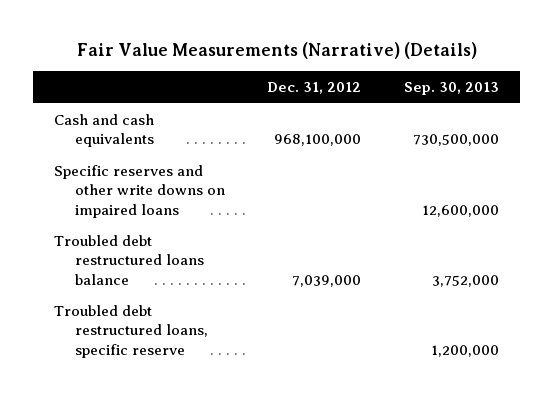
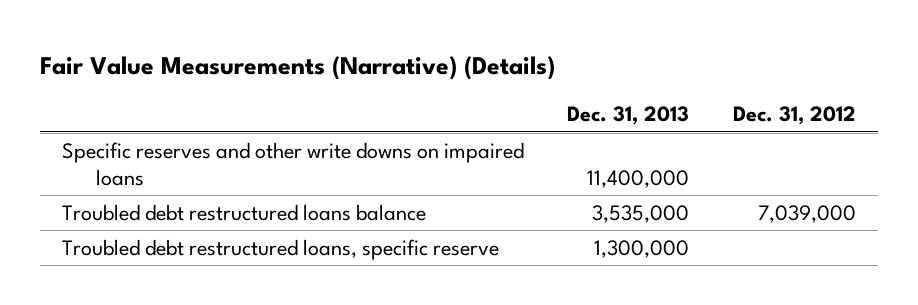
- | Dec. 31, 2012 | Sep. 30, 2013
+ | Dec. 31, 2013 | Dec. 31, 2012
- Cash and cash equivalents | 968,100,000 | 730,500,000

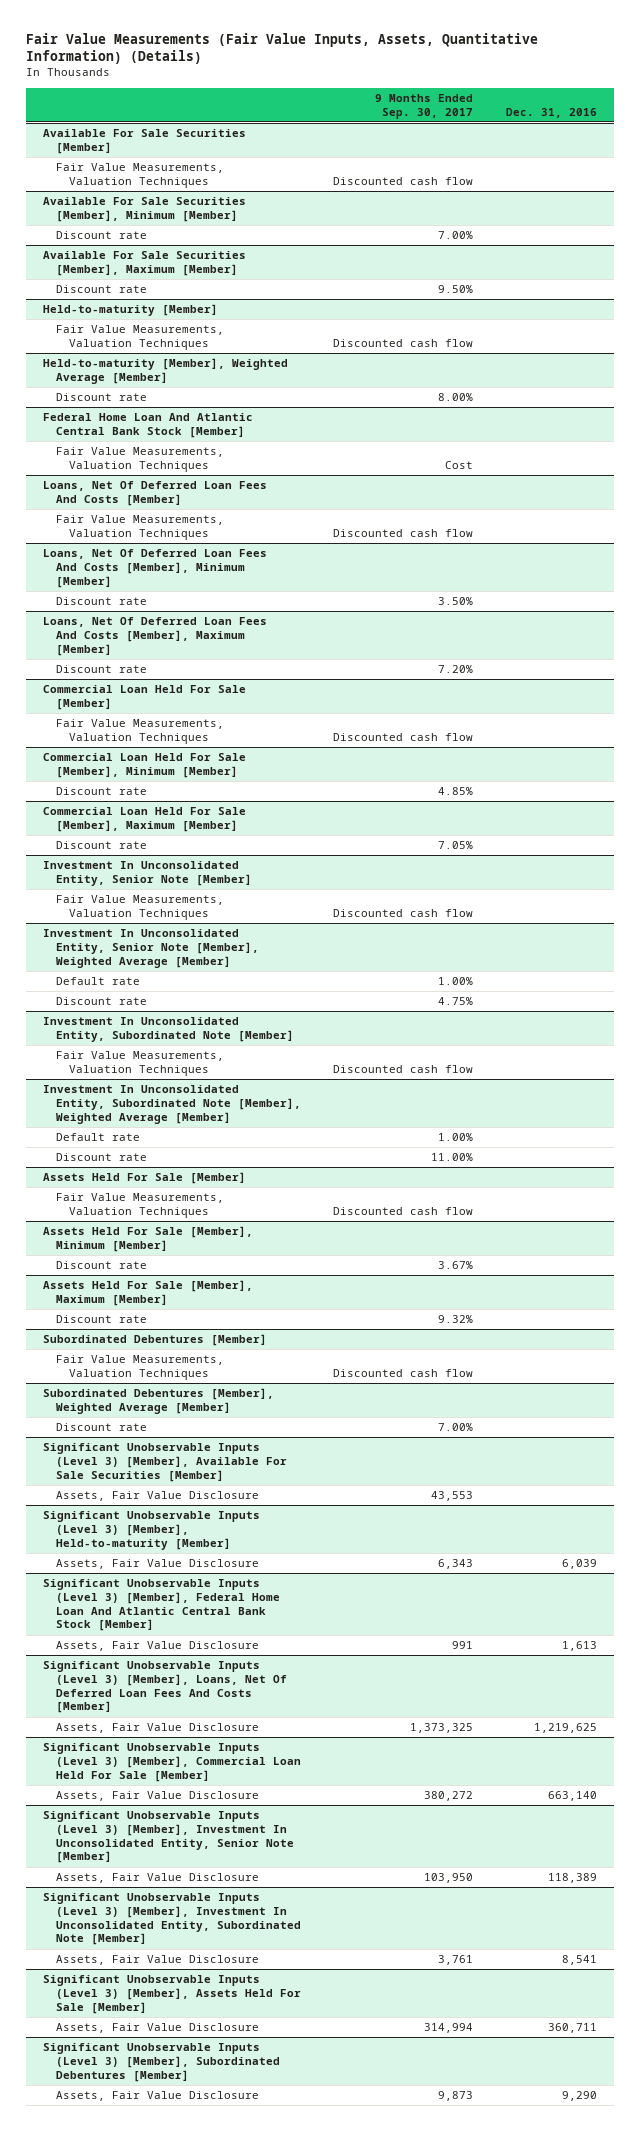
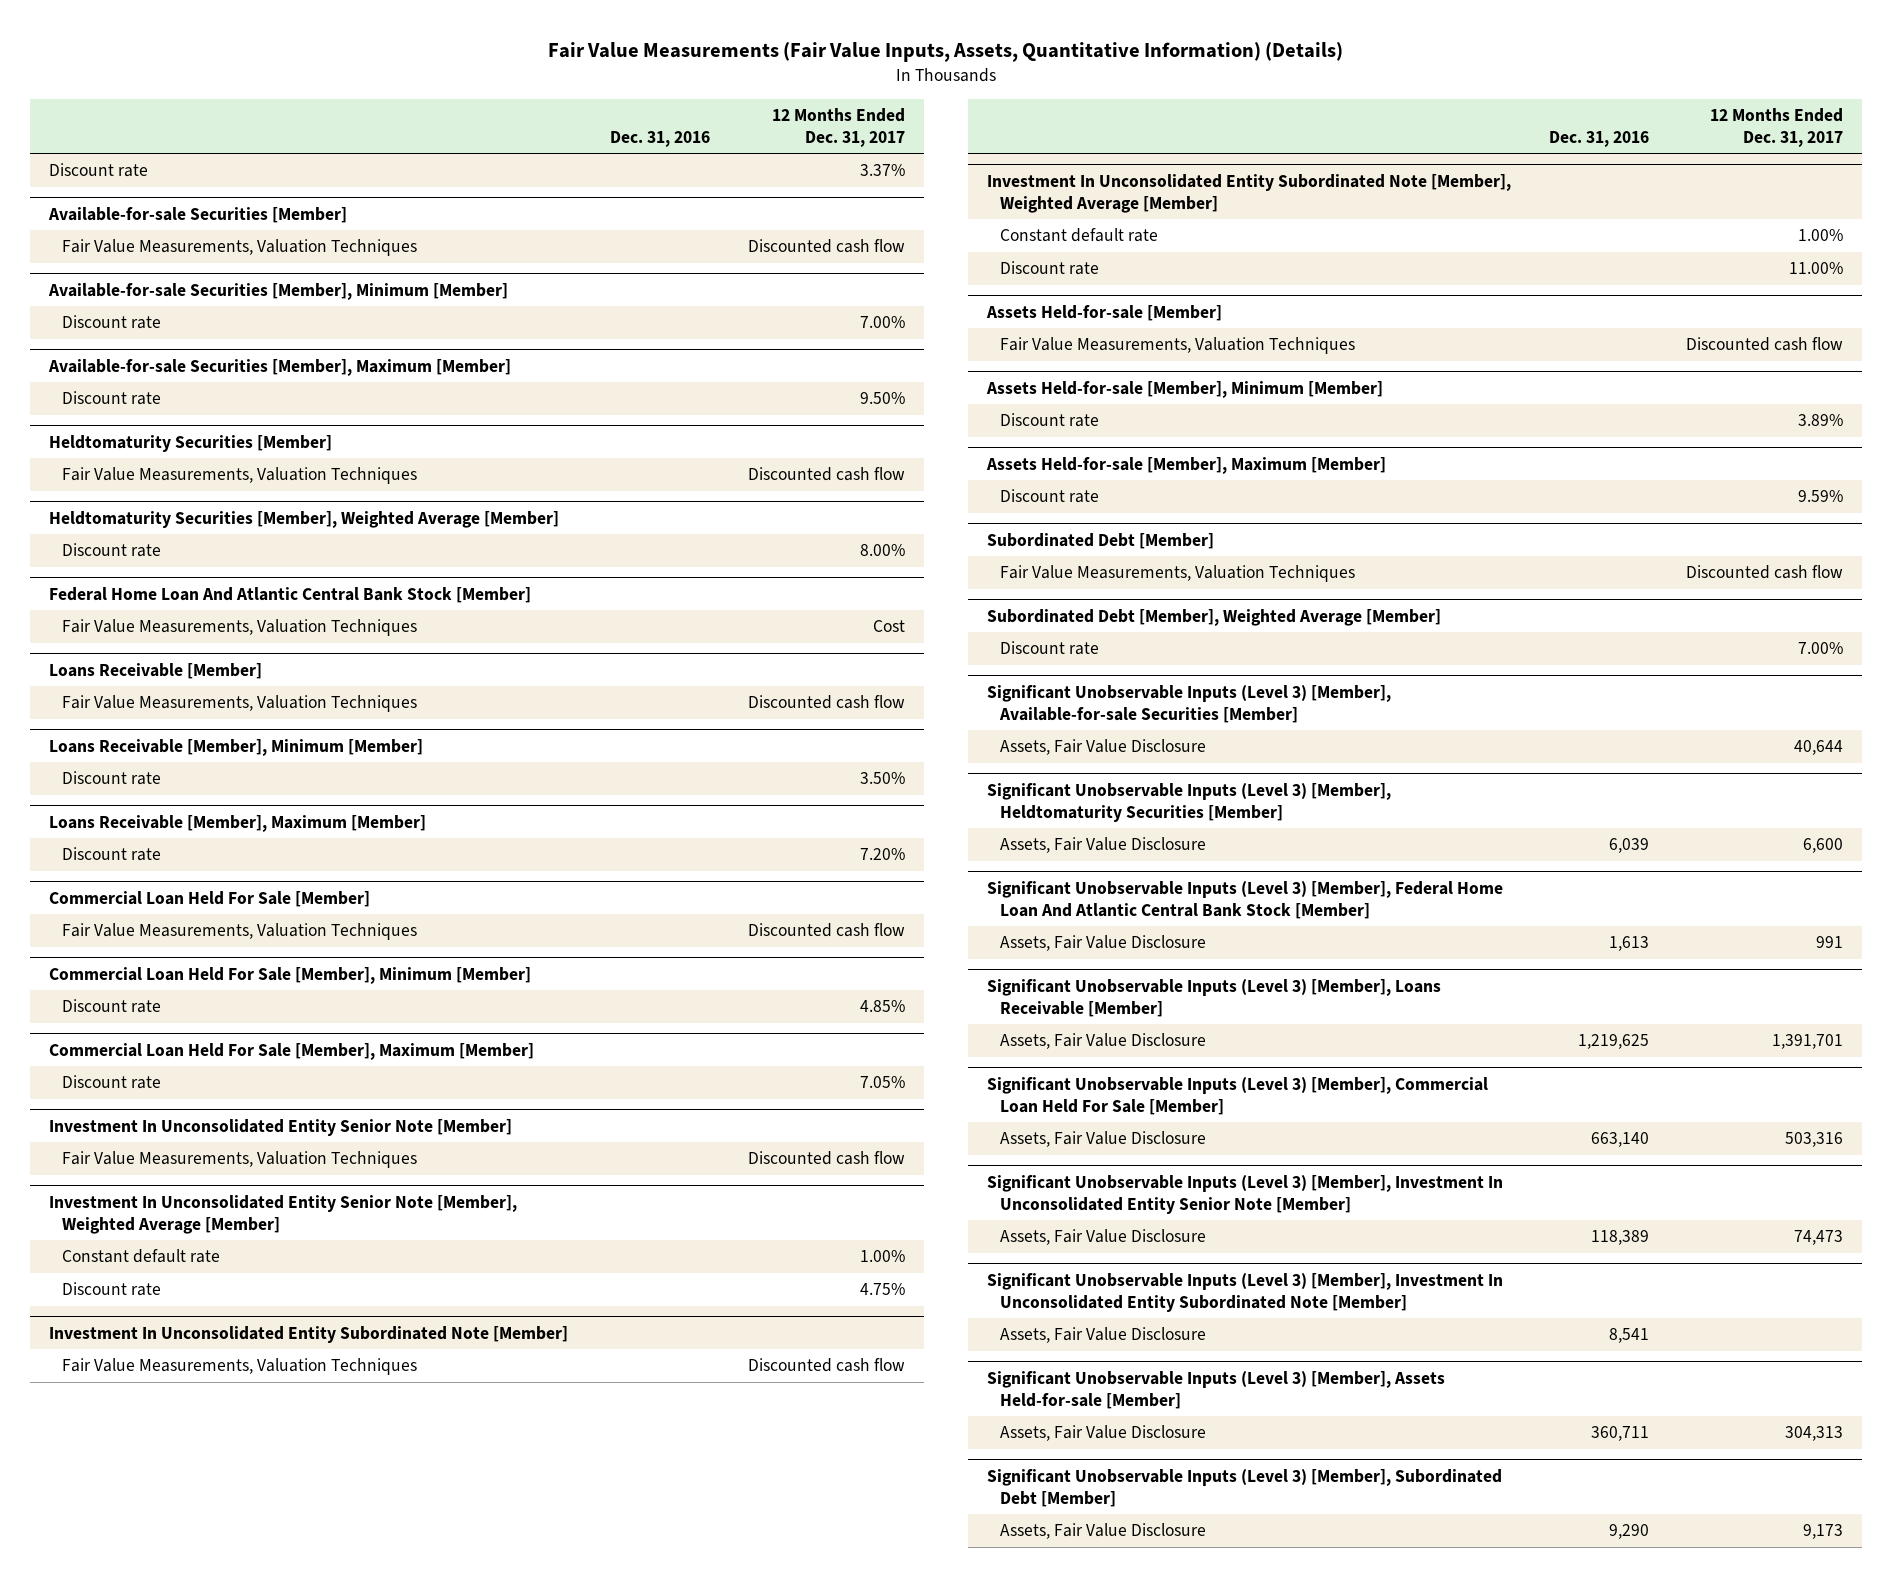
- | 9 Months Ended Sep. 30, 2017 | Dec. 31, 2016
+ | Dec. 31, 2016 | 12 Months Ended Dec. 31, 2017
- Available For Sale Securities [Member]
+ Discount rate | | 3.37%
+ Available-for-sale Securities [Member]
- Available For Sale Securities [Member], Minimum [Member]
+ Available-for-sale Securities [Member], Minimum [Member]
- Available For Sale Securities [Member], Maximum [Member]
+ Available-for-sale Securities [Member], Maximum [Member]
- Held-to-maturity [Member]
+ Heldtomaturity Securities [Member]
- Held-to-maturity [Member], Weighted Average [Member]
- Discount rate | 8.00% |
+ Heldtomaturity Securities [Member], Weighted Average [Member]
+ Discount rate | | 8.00%
- Loans, Net Of Deferred Loan Fees And Costs [Member]
+ Loans Receivable [Member]
- Loans, Net Of Deferred Loan Fees And Costs [Member], Minimum [Member]
- Discount rate | 3.50% |
- Loans, Net Of Deferred Loan Fees And Costs [Member], Maximum [Member]
- Discount rate | 7.20% |
+ Loans Receivable [Member], Minimum [Member]
+ Discount rate | | 3.50%
+ Loans Receivable [Member], Maximum [Member]
+ Discount rate | | 7.20%
- Investment In Unconsolidated Entity, Senior Note [Member]
+ Investment In Unconsolidated Entity Senior Note [Member]
- Investment In Unconsolidated Entity, Senior Note [Member], Weighted Average [Member]
- Default rate | 1.00% |
+ Investment In Unconsolidated Entity Senior Note [Member], Weighted Average [Member]
+ Constant default rate | | 1.00%
- Investment In Unconsolidated Entity, Subordinated Note [Member]
+ Investment In Unconsolidated Entity Subordinated Note [Member]
- Investment In Unconsolidated Entity, Subordinated Note [Member], Weighted Average [Member]
- Default rate | 1.00% |
+ Investment In Unconsolidated Entity Subordinated Note [Member], Weighted Average [Member]
+ Constant default rate | | 1.00%
- Assets Held For Sale [Member]
+ Assets Held-for-sale [Member]
- Assets Held For Sale [Member], Minimum [Member]
+ Assets Held-for-sale [Member], Minimum [Member]
- Assets Held For Sale [Member], Maximum [Member]
+ Assets Held-for-sale [Member], Maximum [Member]
- Subordinated Debentures [Member]
+ Subordinated Debt [Member]
- Subordinated Debentures [Member], Weighted Average [Member]
+ Subordinated Debt [Member], Weighted Average [Member]
- Significant Unobservable Inputs (Level 3) [Member], Available For Sale Securities [Member]
+ Significant Unobservable Inputs (Level 3) [Member], Available-for-sale Securities [Member]
- Significant Unobservable Inputs (Level 3) [Member], Held-to-maturity [Member]
+ Significant Unobservable Inputs (Level 3) [Member], Heldtomaturity Securities [Member]
- Significant Unobservable Inputs (Level 3) [Member], Loans, Net Of Deferred Loan Fees And Costs [Member]
+ Significant Unobservable Inputs (Level 3) [Member], Loans Receivable [Member]
- Significant Unobservable Inputs (Level 3) [Member], Investment In Unconsolidated Entity, Senior Note [Member]
+ Significant Unobservable Inputs (Level 3) [Member], Investment In Unconsolidated Entity Senior Note [Member]
- Significant Unobservable Inputs (Level 3) [Member], Investment In Unconsolidated Entity, Subordinated Note [Member]
+ Significant Unobservable Inputs (Level 3) [Member], Investment In Unconsolidated Entity Subordinated Note [Member]
- Significant Unobservable Inputs (Level 3) [Member], Assets Held For Sale [Member]
+ Significant Unobservable Inputs (Level 3) [Member], Assets Held-for-sale [Member]
- Significant Unobservable Inputs (Level 3) [Member], Subordinated Debentures [Member]
+ Significant Unobservable Inputs (Level 3) [Member], Subordinated Debt [Member]

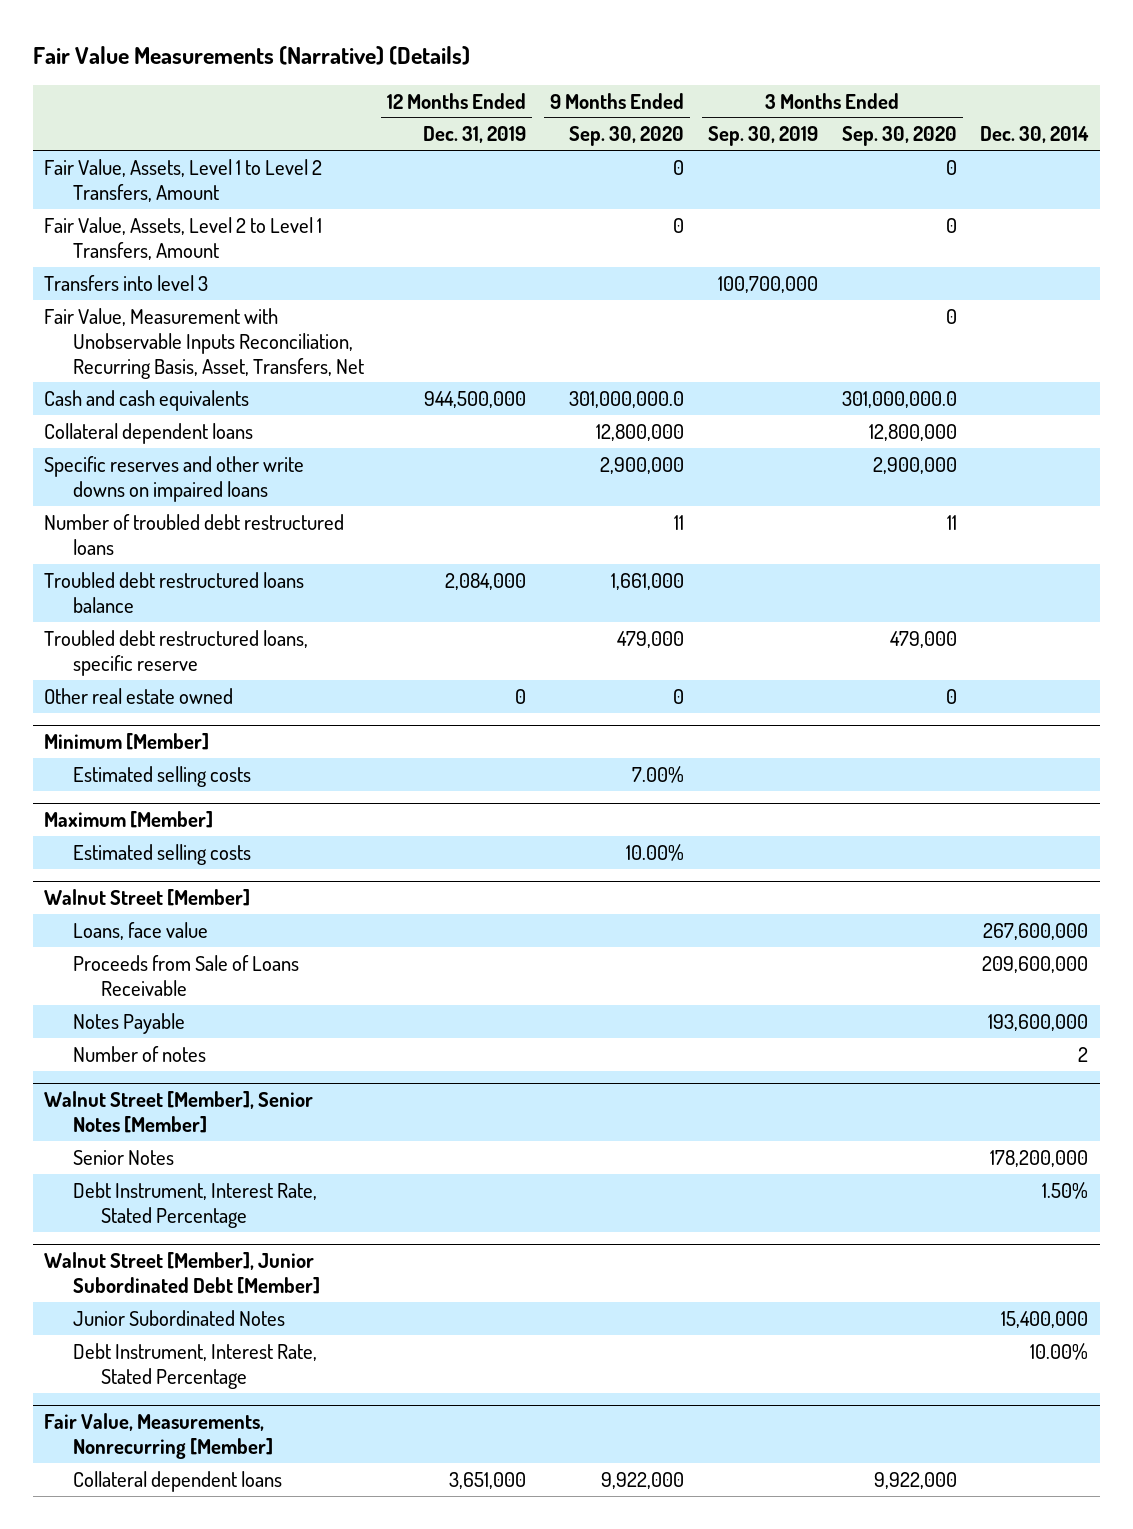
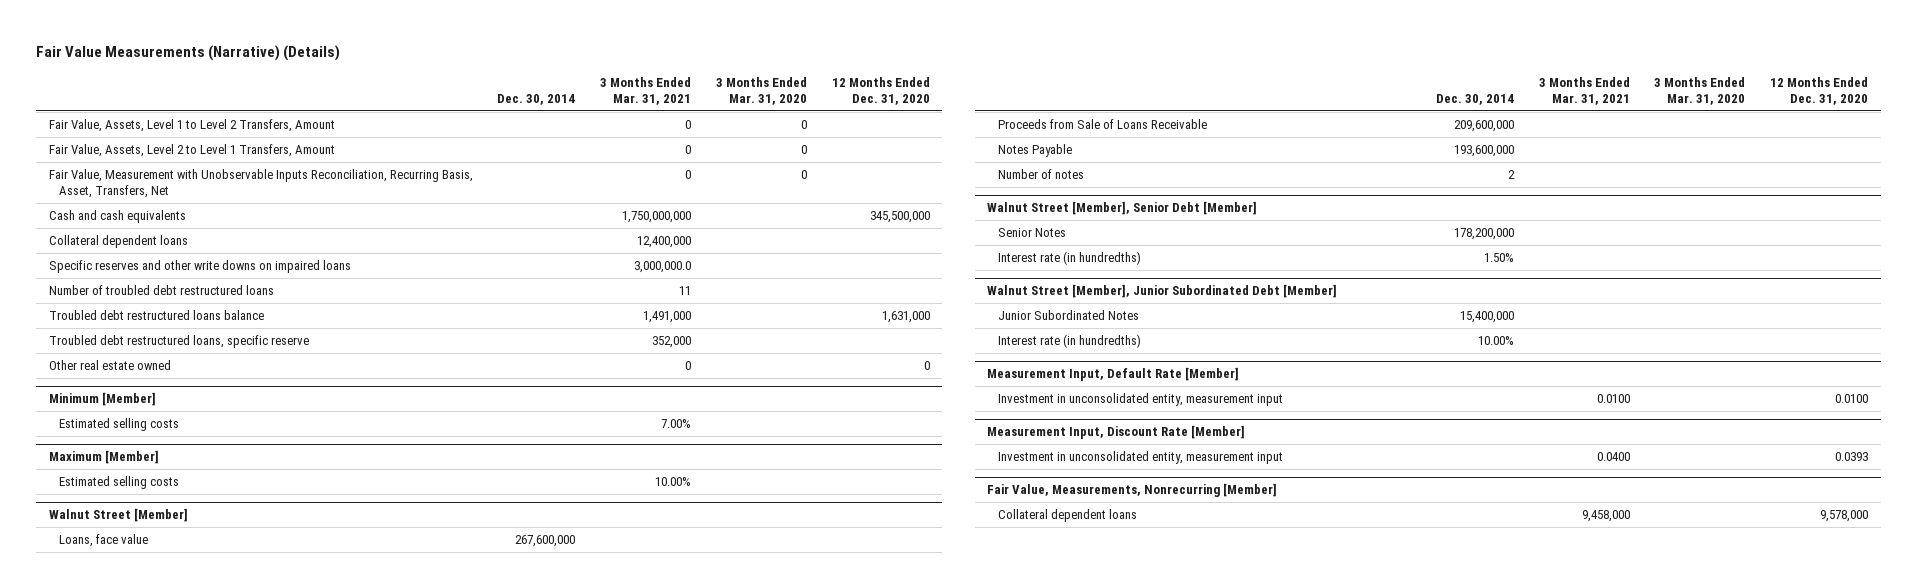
- | 12 Months Ended Dec. 31, 2019 | 9 Months Ended Sep. 30, 2020 | 3 Months Ended Sep. 30, 2019 | 3 Months Ended Sep. 30, 2020 | Dec. 30, 2014
+ | Dec. 30, 2014 | 3 Months Ended Mar. 31, 2021 | 3 Months Ended Mar. 31, 2020 | 12 Months Ended Dec. 31, 2020
- Transfers into level 3 | | | 100,700,000 | |
- Walnut Street [Member], Senior Notes [Member]
+ Walnut Street [Member], Senior Debt [Member]
- Debt Instrument, Interest Rate, Stated Percentage | | | | | 1.50%
+ Interest rate (in hundredths) | 1.50% | | |
@ Walnut Street [Member], Junior Subordinated Debt [Member]
- Debt Instrument, Interest Rate, Stated Percentage | | | | | 10.00%
+ Interest rate (in hundredths) | 10.00% | | |
+ Measurement Input, Default Rate [Member]
+ Investment in unconsolidated entity, measurement input | | 0.0100 | | 0.0100
+ Measurement Input, Discount Rate [Member]
+ Investment in unconsolidated entity, measurement input | | 0.0400 | | 0.0393

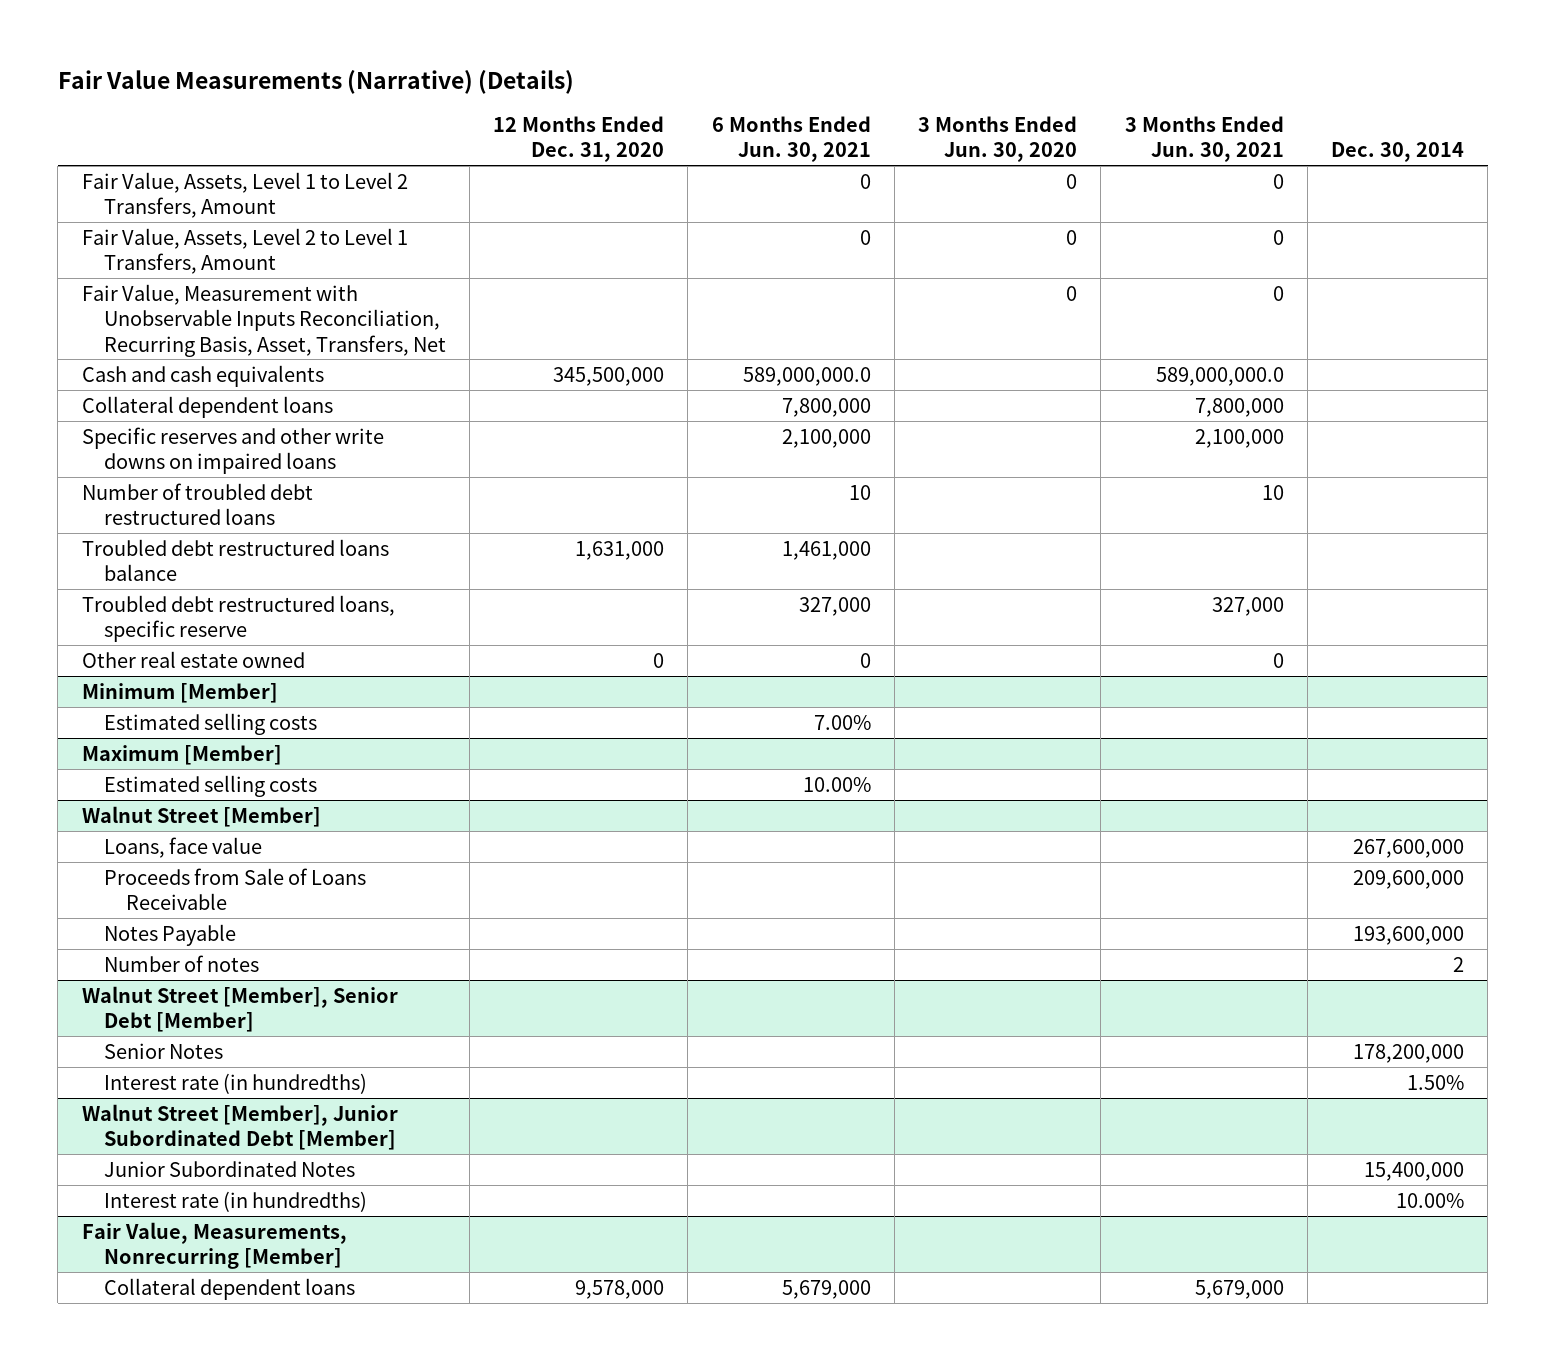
- | Dec. 30, 2014 | 3 Months Ended Mar. 31, 2021 | 3 Months Ended Mar. 31, 2020 | 12 Months Ended Dec. 31, 2020
+ | 12 Months Ended Dec. 31, 2020 | 6 Months Ended Jun. 30, 2021 | 3 Months Ended Jun. 30, 2020 | 3 Months Ended Jun. 30, 2021 | Dec. 30, 2014
- Measurement Input, Default Rate [Member]
- Investment in unconsolidated entity, measurement input | | 0.0100 | | 0.0100
- Measurement Input, Discount Rate [Member]
- Investment in unconsolidated entity, measurement input | | 0.0400 | | 0.0393

